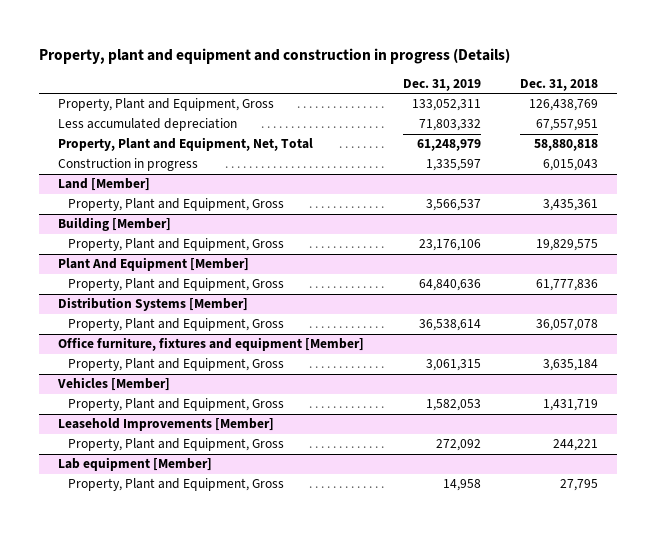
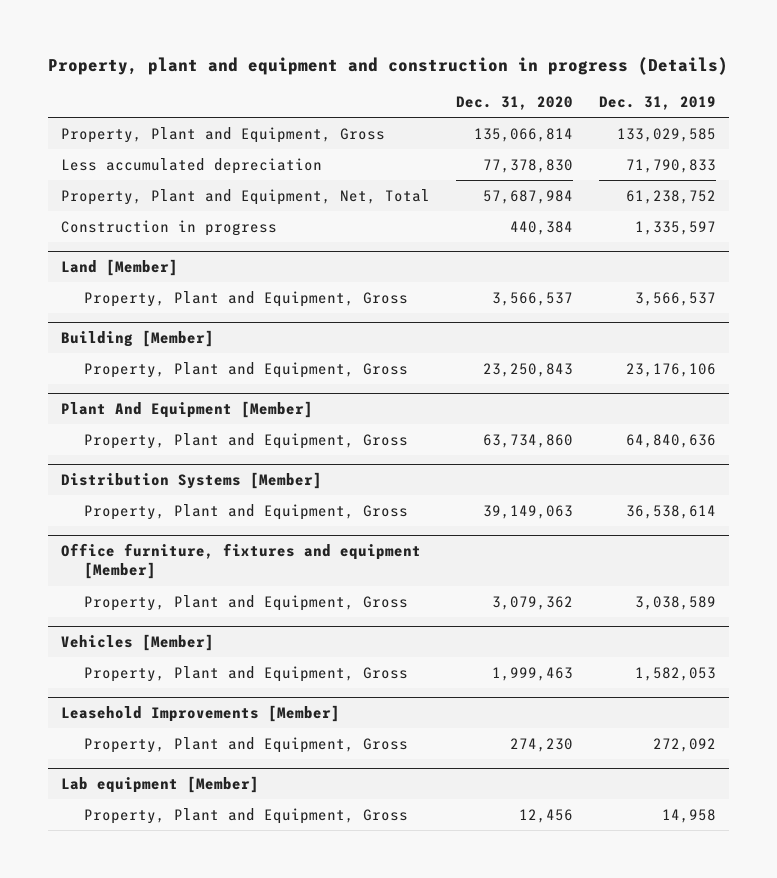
- | Dec. 31, 2019 | Dec. 31, 2018
+ | Dec. 31, 2020 | Dec. 31, 2019
- Property, Plant and Equipment, Gross | 133,052,311 | 126,438,769
- Less accumulated depreciation | 71,803,332 | 67,557,951
- Property, Plant and Equipment, Net, Total | 61,248,979 | 58,880,818
+ Property, Plant and Equipment, Gross | 135,066,814 | 133,029,585
+ Less accumulated depreciation | 77,378,830 | 71,790,833
+ Property, Plant and Equipment, Net, Total | 57,687,984 | 61,238,752
@ Office furniture, fixtures and equipment [Member]
- Property, Plant and Equipment, Gross | 3,061,315 | 3,635,184
+ Property, Plant and Equipment, Gross | 3,079,362 | 3,038,589

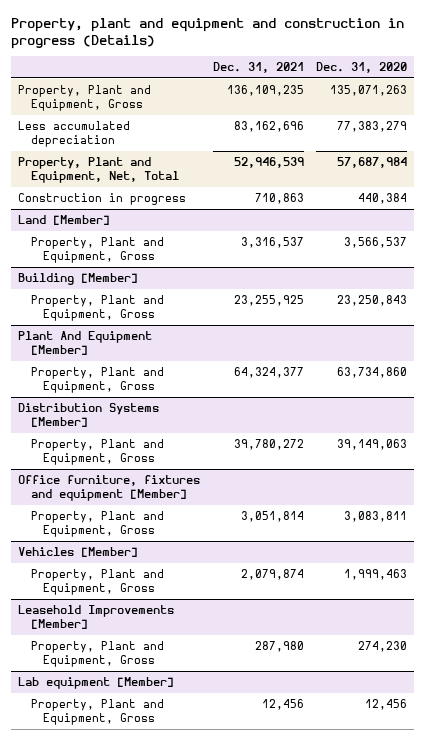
- | Dec. 31, 2020 | Dec. 31, 2019
+ | Dec. 31, 2021 | Dec. 31, 2020
- Property, Plant and Equipment, Gross | 135,066,814 | 133,029,585
- Less accumulated depreciation | 77,378,830 | 71,790,833
+ Property, Plant and Equipment, Gross | 136,109,235 | 135,071,263
+ Less accumulated depreciation | 83,162,696 | 77,383,279
@ Office furniture, fixtures and equipment [Member]
- Property, Plant and Equipment, Gross | 3,079,362 | 3,038,589
+ Property, Plant and Equipment, Gross | 3,051,814 | 3,083,811

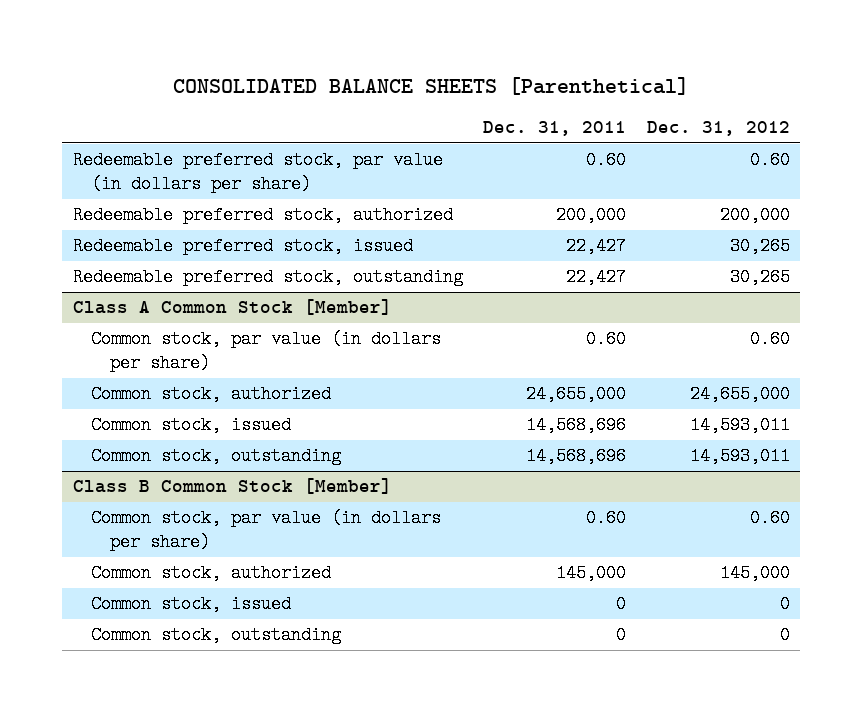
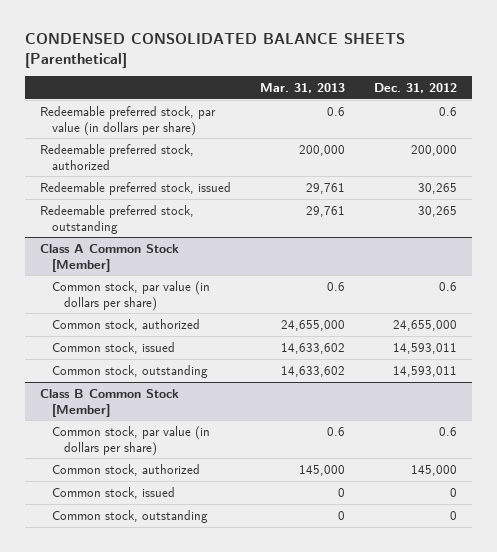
- CONSOLIDATED BALANCE SHEETS [Parenthetical]
+ CONDENSED CONSOLIDATED BALANCE SHEETS [Parenthetical]
- | Dec. 31, 2011 | Dec. 31, 2012
+ | Mar. 31, 2013 | Dec. 31, 2012
- Redeemable preferred stock, par value (in dollars per share) | 0.60 | 0.60
+ Redeemable preferred stock, par value (in dollars per share) | 0.6 | 0.6
@ Class A Common Stock [Member]
- Common stock, par value (in dollars per share) | 0.60 | 0.60
+ Common stock, par value (in dollars per share) | 0.6 | 0.6
@ Class B Common Stock [Member]
- Common stock, par value (in dollars per share) | 0.60 | 0.60
+ Common stock, par value (in dollars per share) | 0.6 | 0.6

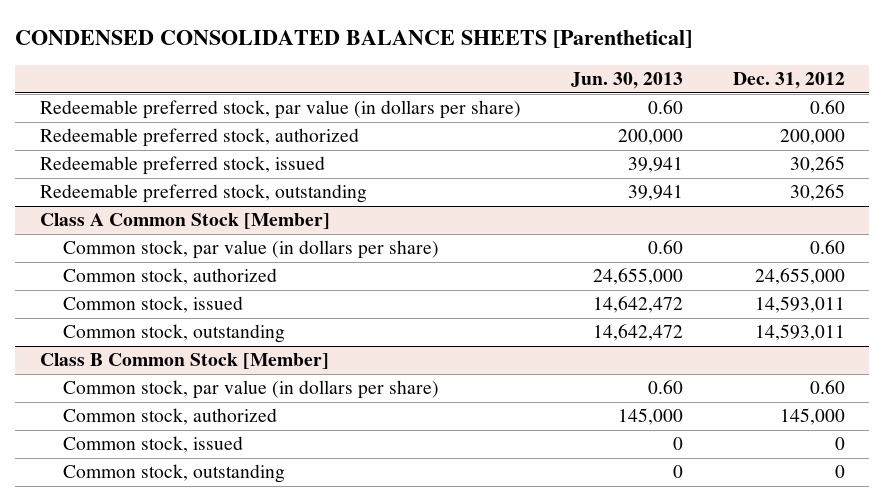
- | Mar. 31, 2013 | Dec. 31, 2012
+ | Jun. 30, 2013 | Dec. 31, 2012
- Redeemable preferred stock, par value (in dollars per share) | 0.6 | 0.6
+ Redeemable preferred stock, par value (in dollars per share) | 0.60 | 0.60
@ Class A Common Stock [Member]
- Common stock, par value (in dollars per share) | 0.6 | 0.6
+ Common stock, par value (in dollars per share) | 0.60 | 0.60
@ Class B Common Stock [Member]
- Common stock, par value (in dollars per share) | 0.6 | 0.6
+ Common stock, par value (in dollars per share) | 0.60 | 0.60

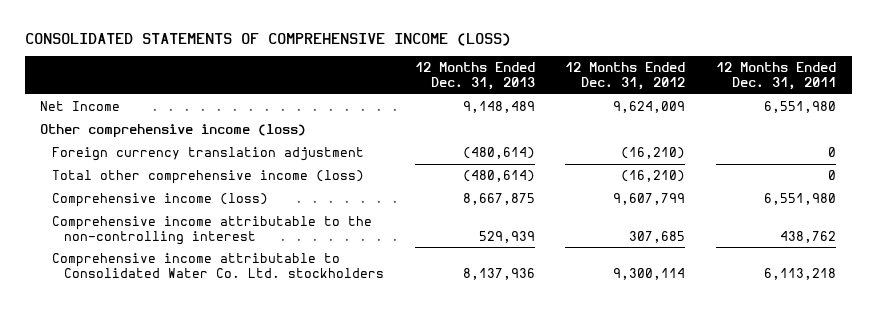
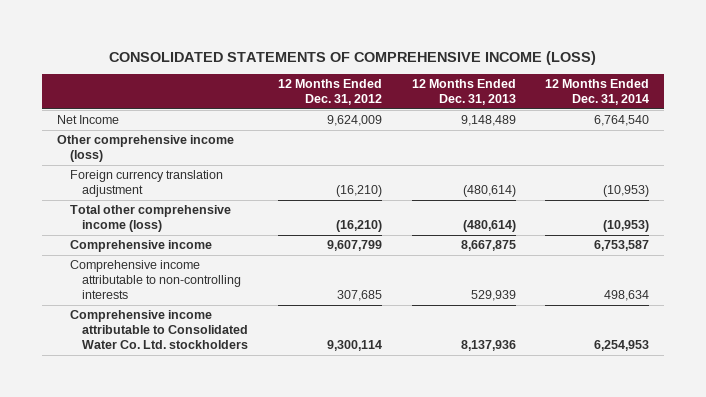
- | 12 Months Ended Dec. 31, 2013 | 12 Months Ended Dec. 31, 2012 | 12 Months Ended Dec. 31, 2011
+ | 12 Months Ended Dec. 31, 2012 | 12 Months Ended Dec. 31, 2013 | 12 Months Ended Dec. 31, 2014
- Comprehensive income (loss) | 8,667,875 | 9,607,799 | 6,551,980
- Comprehensive income attributable to the non-controlling interest | 529,939 | 307,685 | 438,762
+ Comprehensive income | 9,607,799 | 8,667,875 | 6,753,587
+ Comprehensive income attributable to non-controlling interests | 307,685 | 529,939 | 498,634

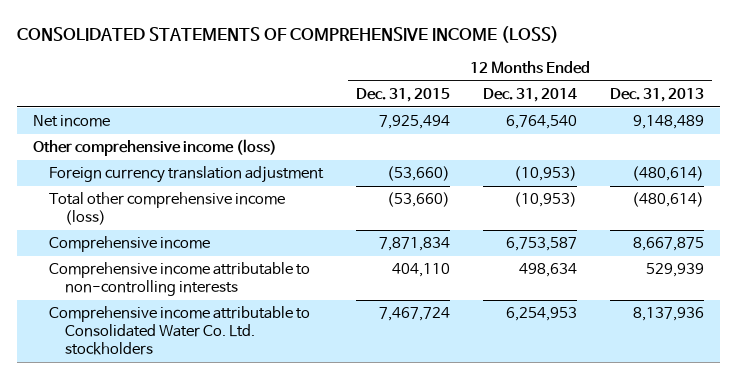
- | 12 Months Ended Dec. 31, 2012 | 12 Months Ended Dec. 31, 2013 | 12 Months Ended Dec. 31, 2014
+ | 12 Months Ended Dec. 31, 2015 | 12 Months Ended Dec. 31, 2014 | 12 Months Ended Dec. 31, 2013
- Net Income | 9,624,009 | 9,148,489 | 6,764,540
+ Net income | 7,925,494 | 6,764,540 | 9,148,489

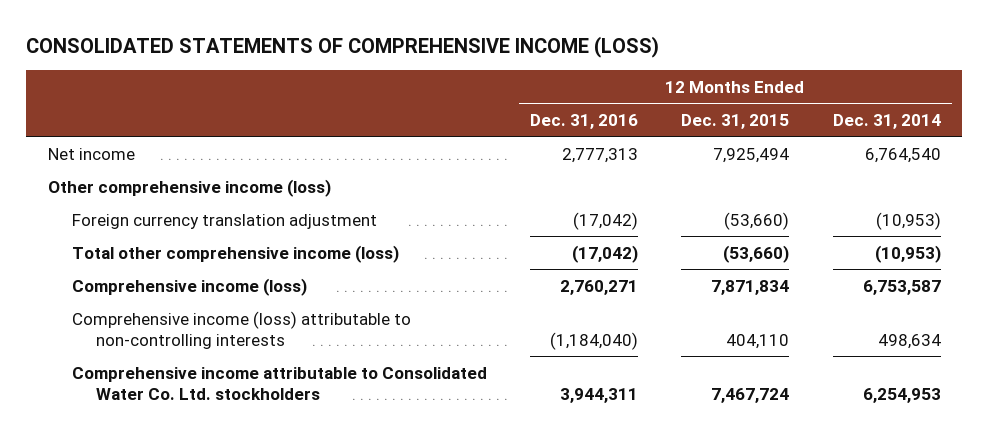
- | 12 Months Ended Dec. 31, 2015 | 12 Months Ended Dec. 31, 2014 | 12 Months Ended Dec. 31, 2013
+ | 12 Months Ended Dec. 31, 2016 | 12 Months Ended Dec. 31, 2015 | 12 Months Ended Dec. 31, 2014
- Comprehensive income | 7,871,834 | 6,753,587 | 8,667,875
- Comprehensive income attributable to non-controlling interests | 404,110 | 498,634 | 529,939
+ Comprehensive income (loss) | 2,760,271 | 7,871,834 | 6,753,587
+ Comprehensive income (loss) attributable to non-controlling interests | (1,184,040) | 404,110 | 498,634

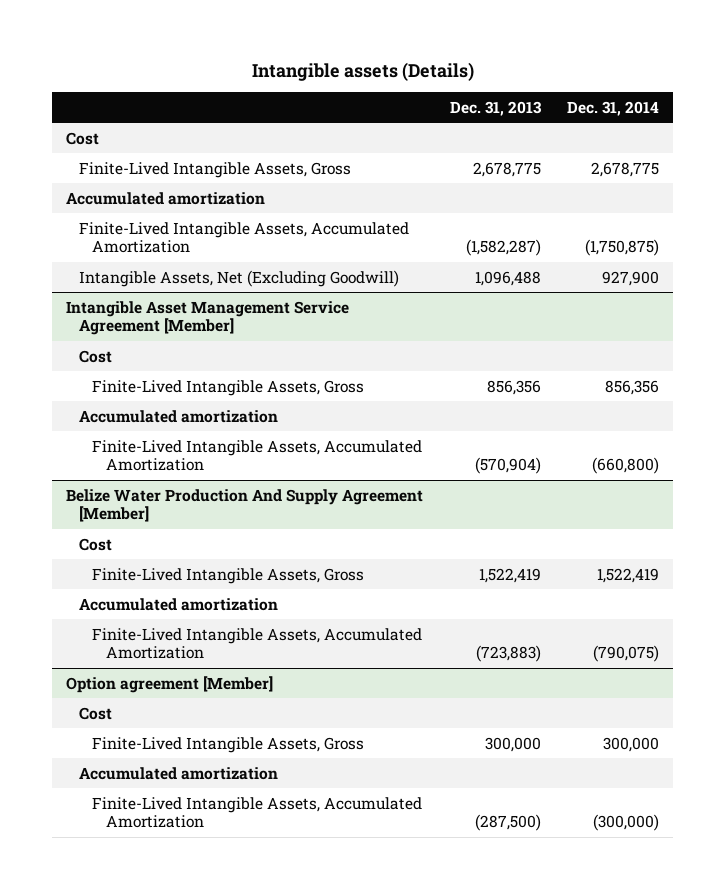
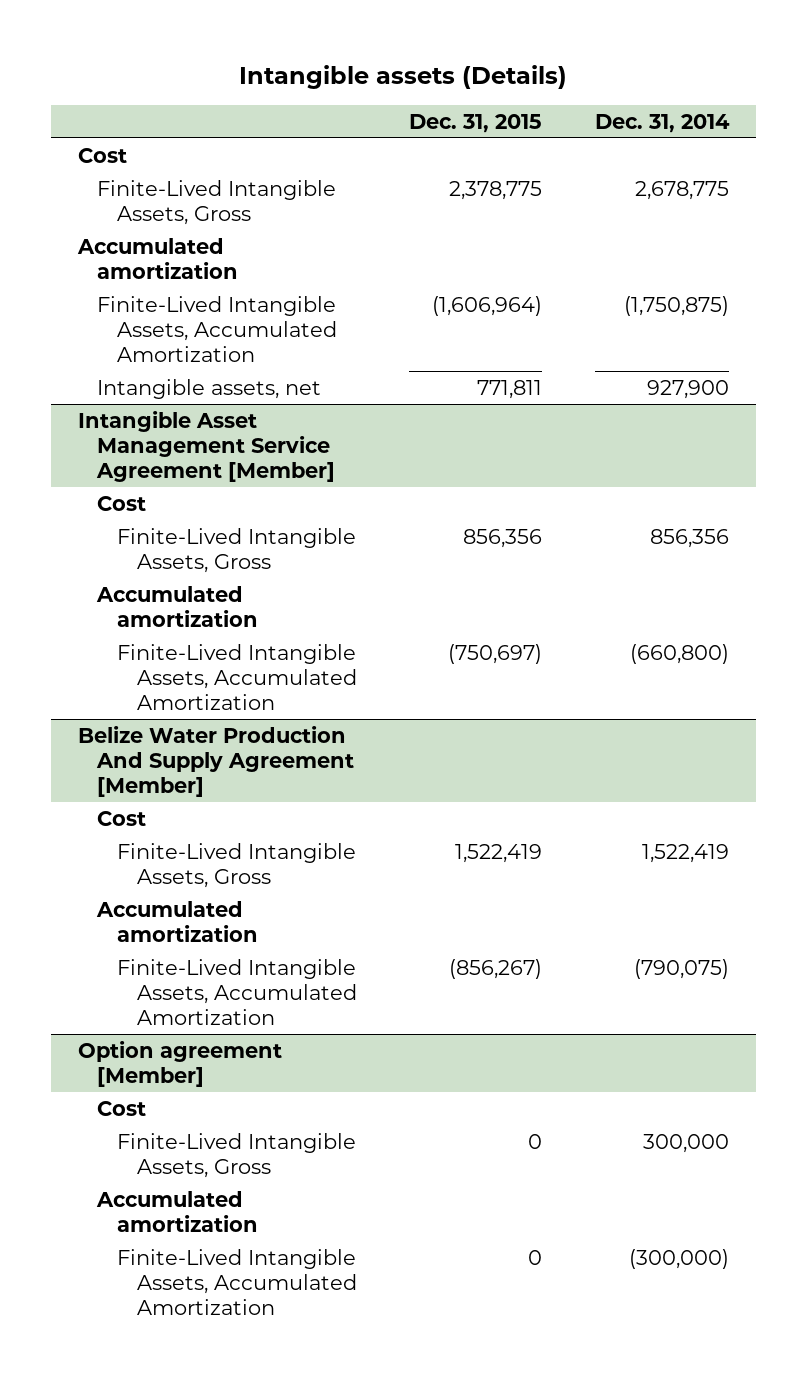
- | Dec. 31, 2013 | Dec. 31, 2014
+ | Dec. 31, 2015 | Dec. 31, 2014
- Intangible Assets, Net (Excluding Goodwill) | 1,096,488 | 927,900
+ Intangible assets, net | 771,811 | 927,900

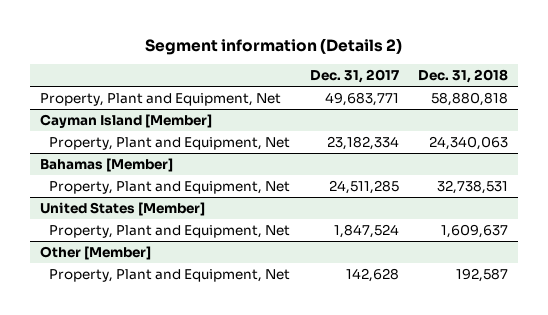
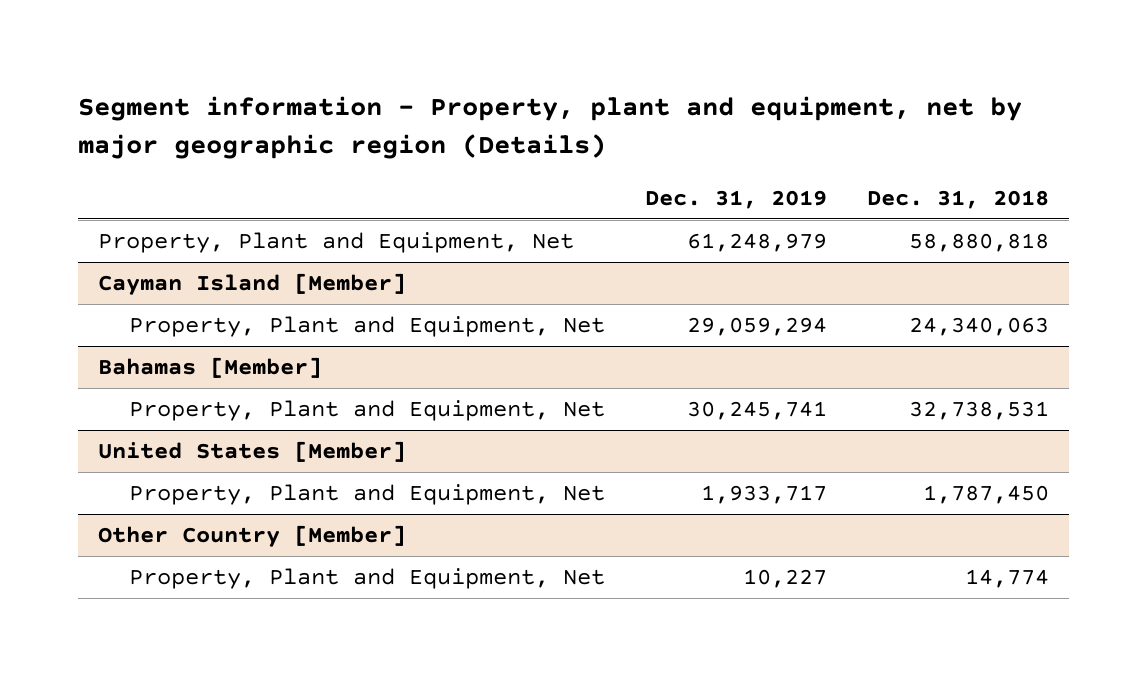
- Segment information (Details 2)
+ Segment information - Property, plant and equipment, net by major geographic region (Details)
- | Dec. 31, 2017 | Dec. 31, 2018
+ | Dec. 31, 2019 | Dec. 31, 2018
@ United States [Member]
- Property, Plant and Equipment, Net | 1,847,524 | 1,609,637
- Other [Member]
- Property, Plant and Equipment, Net | 142,628 | 192,587
@ United States [Member]
+ Property, Plant and Equipment, Net | 1,933,717 | 1,787,450
+ Other Country [Member]
+ Property, Plant and Equipment, Net | 10,227 | 14,774

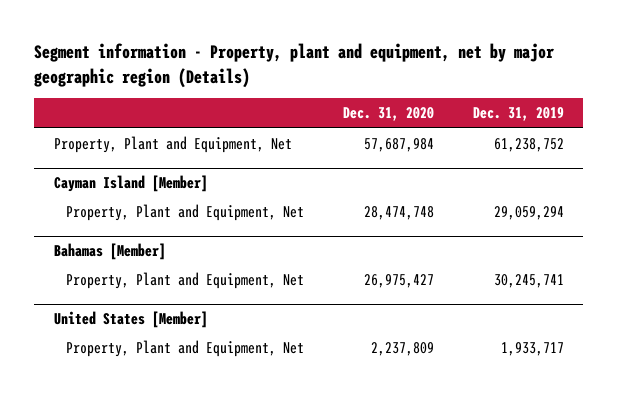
- | Dec. 31, 2019 | Dec. 31, 2018
+ | Dec. 31, 2020 | Dec. 31, 2019
- Property, Plant and Equipment, Net | 61,248,979 | 58,880,818
+ Property, Plant and Equipment, Net | 57,687,984 | 61,238,752
- Other Country [Member]
- Property, Plant and Equipment, Net | 10,227 | 14,774

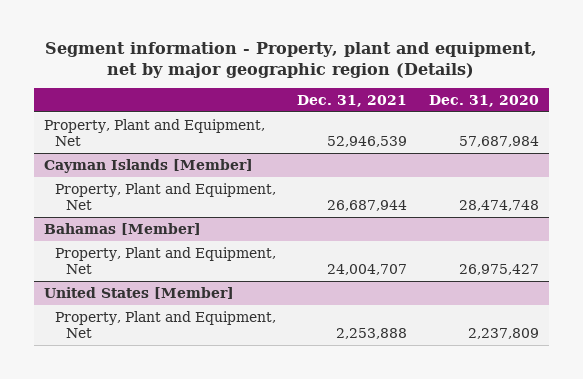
- | Dec. 31, 2020 | Dec. 31, 2019
+ | Dec. 31, 2021 | Dec. 31, 2020
- Cayman Island [Member]
+ Cayman Islands [Member]

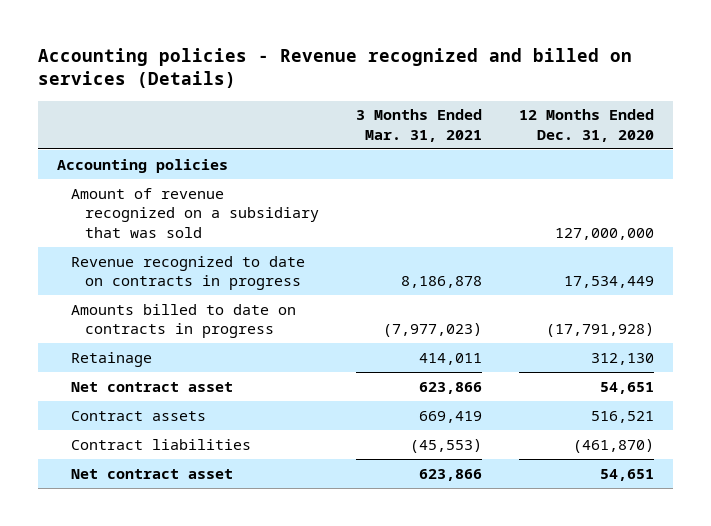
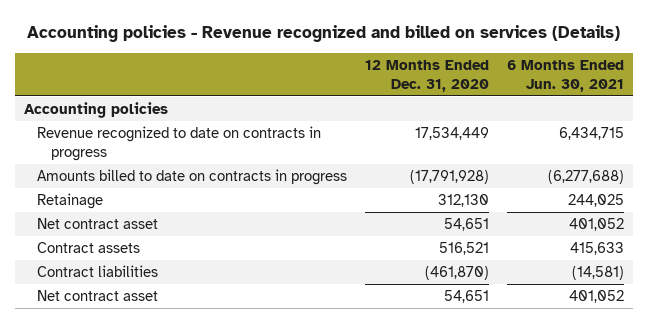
- | 3 Months Ended Mar. 31, 2021 | 12 Months Ended Dec. 31, 2020
+ | 12 Months Ended Dec. 31, 2020 | 6 Months Ended Jun. 30, 2021
- Amount of revenue recognized on a subsidiary that was sold | | 127,000,000

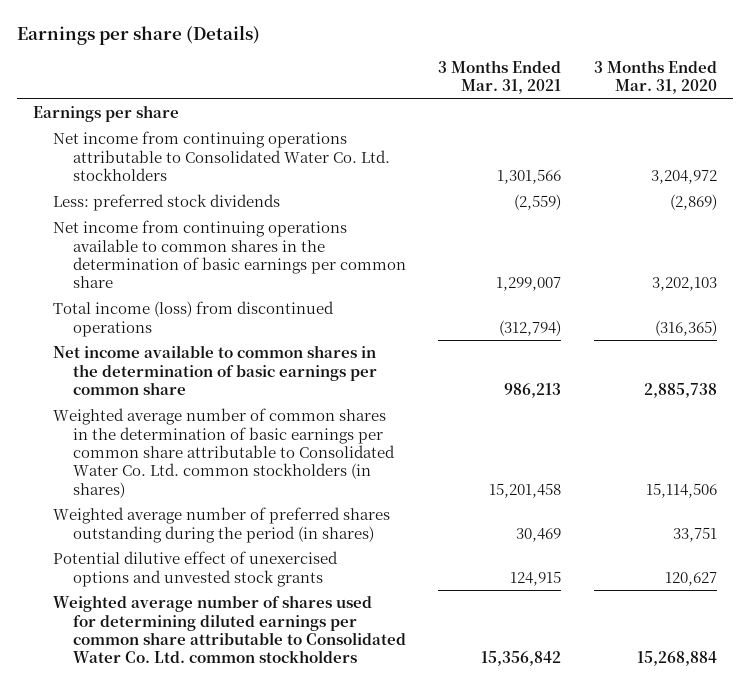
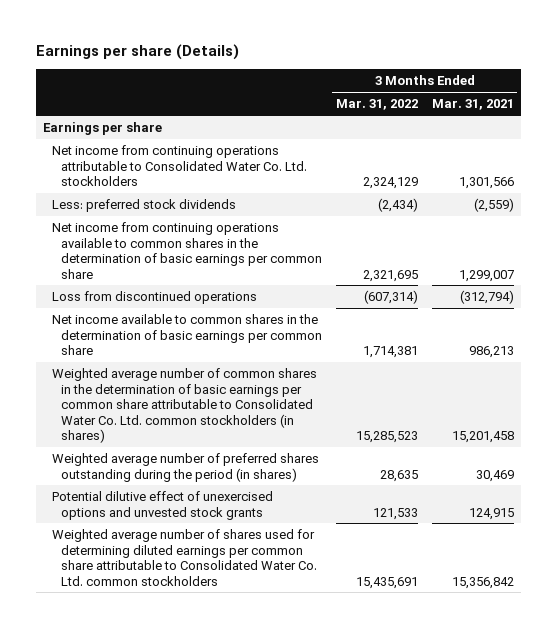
- | 3 Months Ended Mar. 31, 2021 | 3 Months Ended Mar. 31, 2020
+ | 3 Months Ended Mar. 31, 2022 | 3 Months Ended Mar. 31, 2021
- Total income (loss) from discontinued operations | (312,794) | (316,365)
+ Loss from discontinued operations | (607,314) | (312,794)

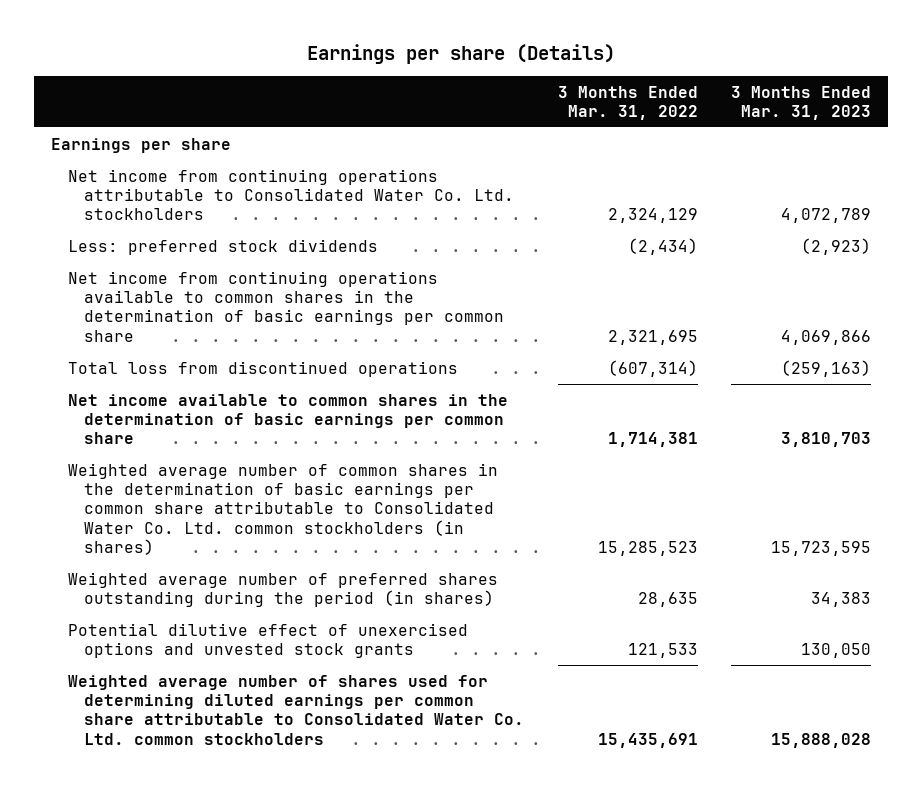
- | 3 Months Ended Mar. 31, 2022 | 3 Months Ended Mar. 31, 2021
+ | 3 Months Ended Mar. 31, 2022 | 3 Months Ended Mar. 31, 2023
- Loss from discontinued operations | (607,314) | (312,794)
+ Total loss from discontinued operations | (607,314) | (259,163)

